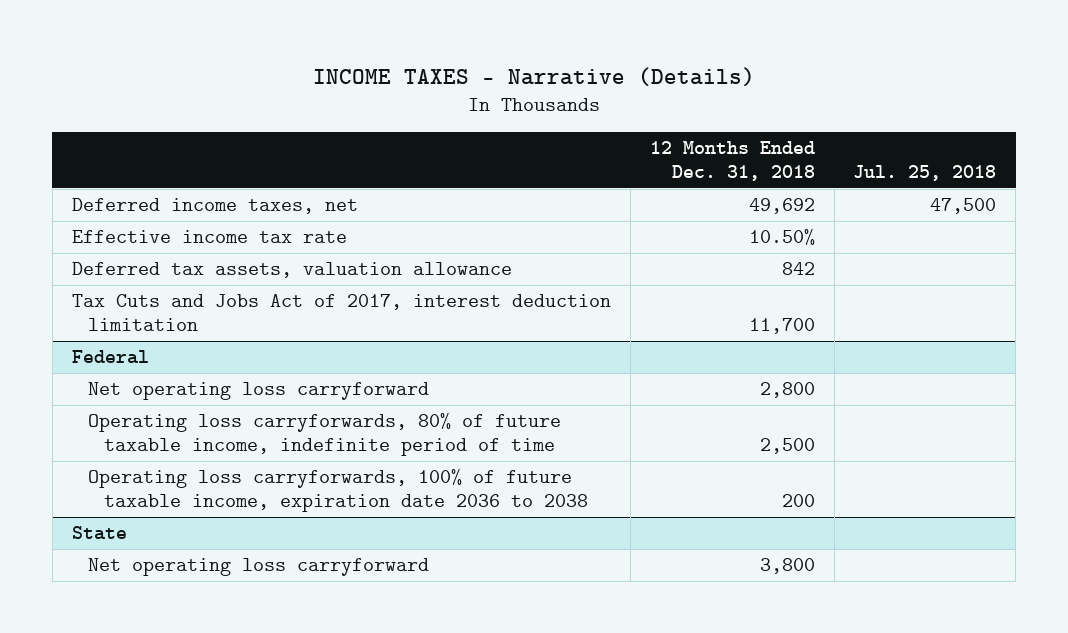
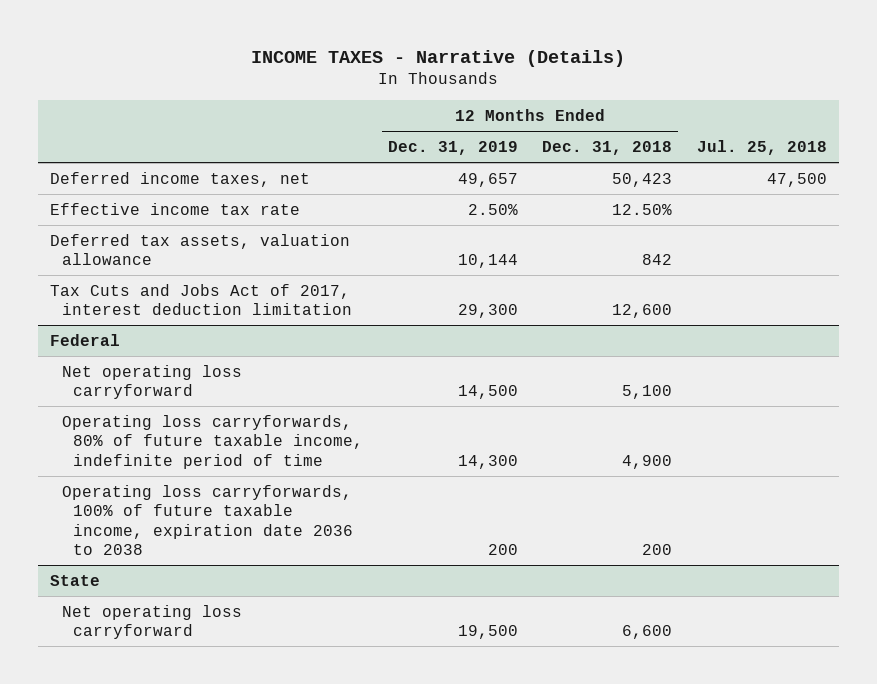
- | 12 Months Ended Dec. 31, 2018 | Jul. 25, 2018
+ | 12 Months Ended Dec. 31, 2019 | 12 Months Ended Dec. 31, 2018 | Jul. 25, 2018
- Deferred income taxes, net | 49,692 | 47,500
- Effective income tax rate | 10.50% |
+ Deferred income taxes, net | 49,657 | 50,423 | 47,500
+ Effective income tax rate | 2.50% | 12.50% |
- Tax Cuts and Jobs Act of 2017, interest deduction limitation | 11,700 |
+ Tax Cuts and Jobs Act of 2017, interest deduction limitation | 29,300 | 12,600 |
@ Federal
- Net operating loss carryforward | 2,800 |
- Operating loss carryforwards, 80% of future taxable income, indefinite period of time | 2,500 |
+ Net operating loss carryforward | 14,500 | 5,100 |
+ Operating loss carryforwards, 80% of future taxable income, indefinite period of time | 14,300 | 4,900 |
@ State
- Net operating loss carryforward | 3,800 |
+ Net operating loss carryforward | 19,500 | 6,600 |

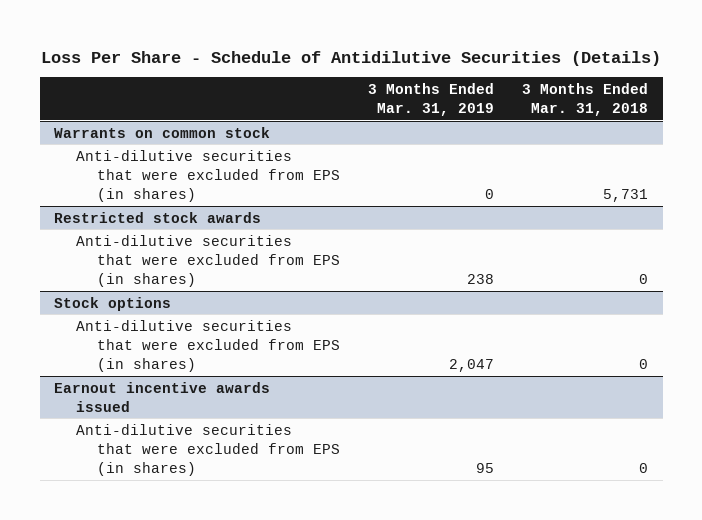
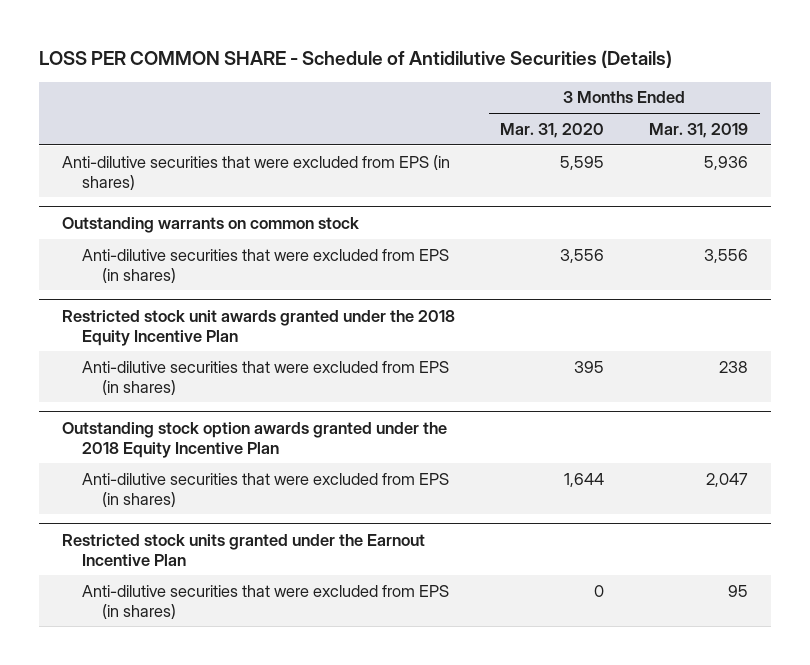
- Loss Per Share - Schedule of Antidilutive Securities (Details)
+ LOSS PER COMMON SHARE - Schedule of Antidilutive Securities (Details)
- | 3 Months Ended Mar. 31, 2019 | 3 Months Ended Mar. 31, 2018
+ | 3 Months Ended Mar. 31, 2020 | 3 Months Ended Mar. 31, 2019
- Warrants on common stock
- Anti-dilutive securities that were excluded from EPS (in shares) | 0 | 5,731
- Restricted stock awards
+ Anti-dilutive securities that were excluded from EPS (in shares) | 5,595 | 5,936
+ Outstanding warrants on common stock
+ Anti-dilutive securities that were excluded from EPS (in shares) | 3,556 | 3,556
+ Restricted stock unit awards granted under the 2018 Equity Incentive Plan
- Stock options
+ Outstanding stock option awards granted under the 2018 Equity Incentive Plan
- Earnout incentive awards issued
+ Restricted stock units granted under the Earnout Incentive Plan

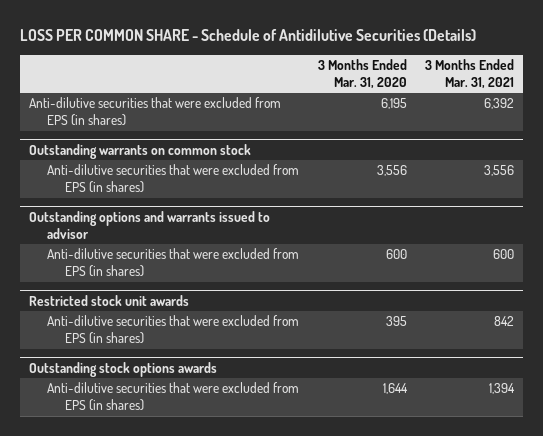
- | 3 Months Ended Mar. 31, 2020 | 3 Months Ended Mar. 31, 2019
+ | 3 Months Ended Mar. 31, 2020 | 3 Months Ended Mar. 31, 2021
- Anti-dilutive securities that were excluded from EPS (in shares) | 5,595 | 5,936
+ Anti-dilutive securities that were excluded from EPS (in shares) | 6,195 | 6,392
- Restricted stock unit awards granted under the 2018 Equity Incentive Plan
+ Outstanding options and warrants issued to advisor
+ Anti-dilutive securities that were excluded from EPS (in shares) | 600 | 600
+ Restricted stock unit awards
- Outstanding stock option awards granted under the 2018 Equity Incentive Plan
+ Outstanding stock options awards
- Restricted stock units granted under the Earnout Incentive Plan
- Anti-dilutive securities that were excluded from EPS (in shares) | 0 | 95

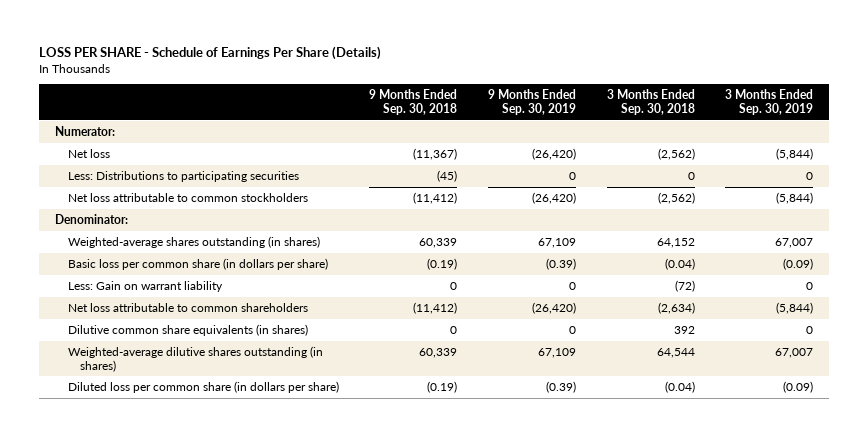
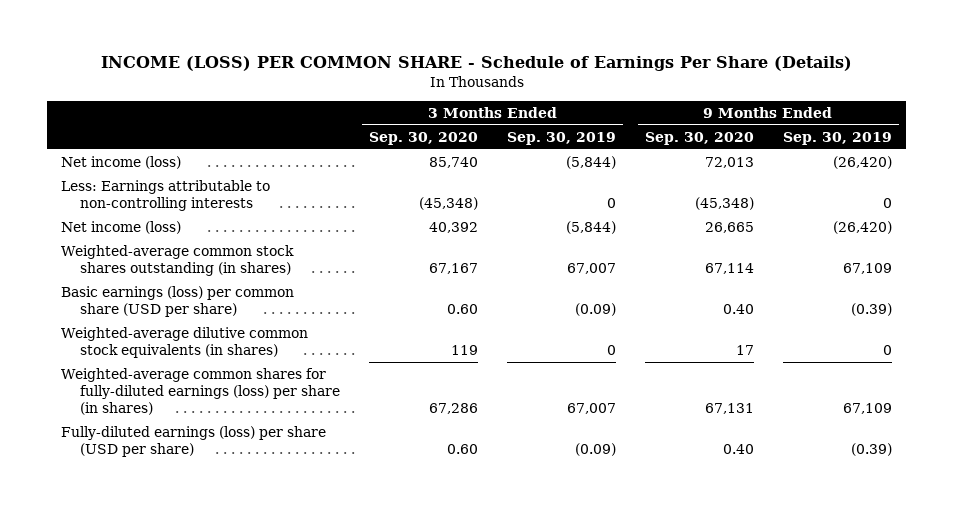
- LOSS PER SHARE - Schedule of Earnings Per Share (Details)
+ INCOME (LOSS) PER COMMON SHARE - Schedule of Earnings Per Share (Details)
- | 9 Months Ended Sep. 30, 2018 | 9 Months Ended Sep. 30, 2019 | 3 Months Ended Sep. 30, 2018 | 3 Months Ended Sep. 30, 2019
+ | 3 Months Ended Sep. 30, 2020 | 3 Months Ended Sep. 30, 2019 | 9 Months Ended Sep. 30, 2020 | 9 Months Ended Sep. 30, 2019
- Numerator:
- Net loss | (11,367) | (26,420) | (2,562) | (5,844)
- Less: Distributions to participating securities | (45) | 0 | 0 | 0
- Net loss attributable to common stockholders | (11,412) | (26,420) | (2,562) | (5,844)
- Denominator:
- Weighted-average shares outstanding (in shares) | 60,339 | 67,109 | 64,152 | 67,007
- Basic loss per common share (in dollars per share) | (0.19) | (0.39) | (0.04) | (0.09)
- Less: Gain on warrant liability | 0 | 0 | (72) | 0
- Net loss attributable to common shareholders | (11,412) | (26,420) | (2,634) | (5,844)
- Dilutive common share equivalents (in shares) | 0 | 0 | 392 | 0
- Weighted-average dilutive shares outstanding (in shares) | 60,339 | 67,109 | 64,544 | 67,007
- Diluted loss per common share (in dollars per share) | (0.19) | (0.39) | (0.04) | (0.09)
+ Net income (loss) | 85,740 | (5,844) | 72,013 | (26,420)
+ Less: Earnings attributable to non-controlling interests | (45,348) | 0 | (45,348) | 0
+ Net income (loss) | 40,392 | (5,844) | 26,665 | (26,420)
+ Weighted-average common stock shares outstanding (in shares) | 67,167 | 67,007 | 67,114 | 67,109
+ Basic earnings (loss) per common share (USD per share) | 0.60 | (0.09) | 0.40 | (0.39)
+ Weighted-average dilutive common stock equivalents (in shares) | 119 | 0 | 17 | 0
+ Weighted-average common shares for fully-diluted earnings (loss) per share (in shares) | 67,286 | 67,007 | 67,131 | 67,109
+ Fully-diluted earnings (loss) per share (USD per share) | 0.60 | (0.09) | 0.40 | (0.39)

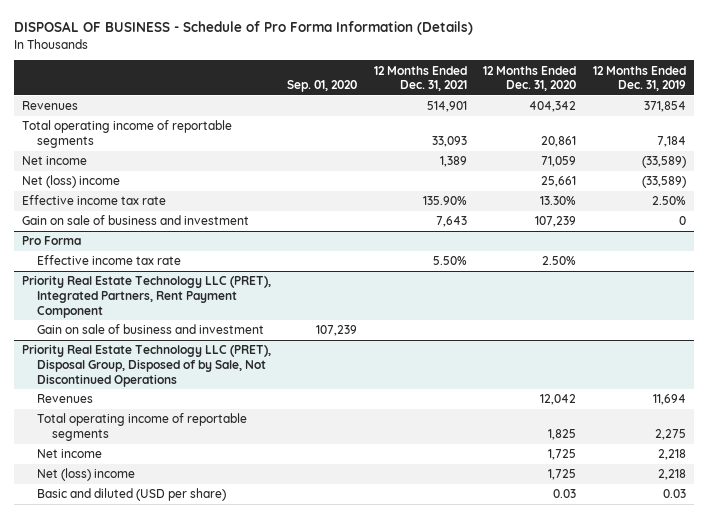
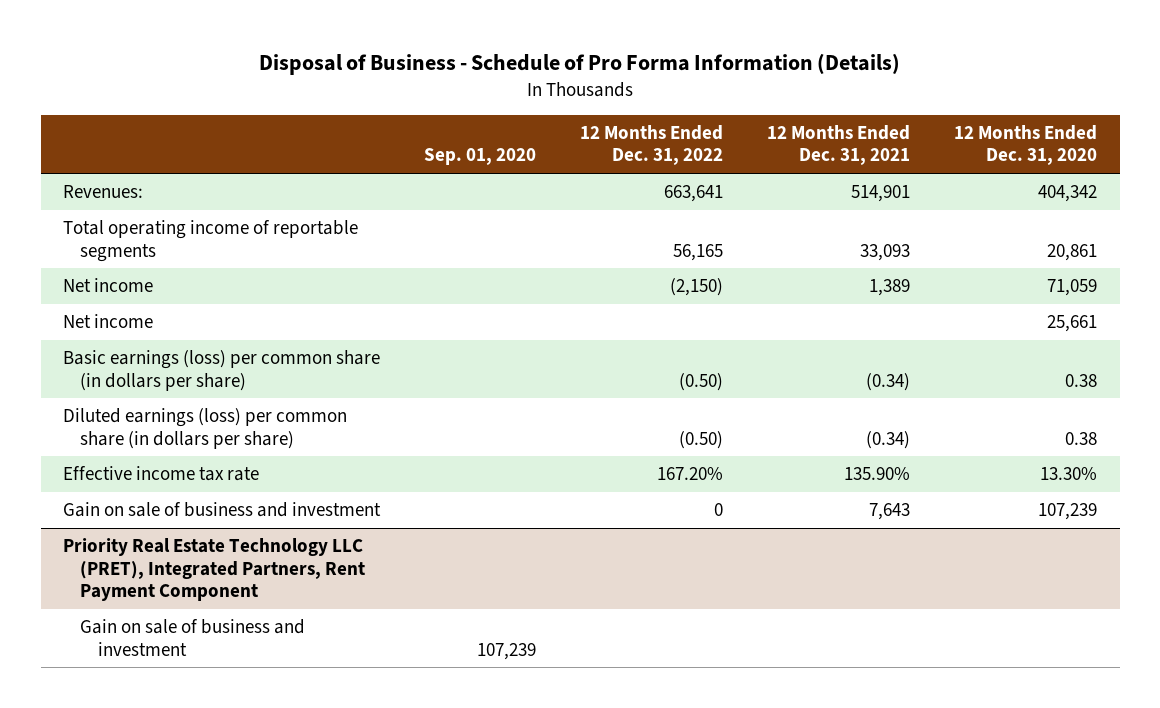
- DISPOSAL OF BUSINESS - Schedule of Pro Forma Information (Details)
+ Disposal of Business - Schedule of Pro Forma Information (Details)
- | Sep. 01, 2020 | 12 Months Ended Dec. 31, 2021 | 12 Months Ended Dec. 31, 2020 | 12 Months Ended Dec. 31, 2019
+ | Sep. 01, 2020 | 12 Months Ended Dec. 31, 2022 | 12 Months Ended Dec. 31, 2021 | 12 Months Ended Dec. 31, 2020
- Revenues | | 514,901 | 404,342 | 371,854
+ Revenues: | | 663,641 | 514,901 | 404,342
- Net (loss) income | | | 25,661 | (33,589)
+ Net income | | | | 25,661
+ Basic earnings (loss) per common share (in dollars per share) | | (0.50) | (0.34) | 0.38
+ Diluted earnings (loss) per common share (in dollars per share) | | (0.50) | (0.34) | 0.38
- Pro Forma
- Effective income tax rate | | 5.50% | 2.50% |
- Priority Real Estate Technology LLC (PRET), Disposal Group, Disposed of by Sale, Not Discontinued Operations
- Revenues | | | 12,042 | 11,694
- Total operating income of reportable segments | | | 1,825 | 2,275
- Net income | | | 1,725 | 2,218
- Net (loss) income | | | 1,725 | 2,218
- Basic and diluted (USD per share) | | | 0.03 | 0.03

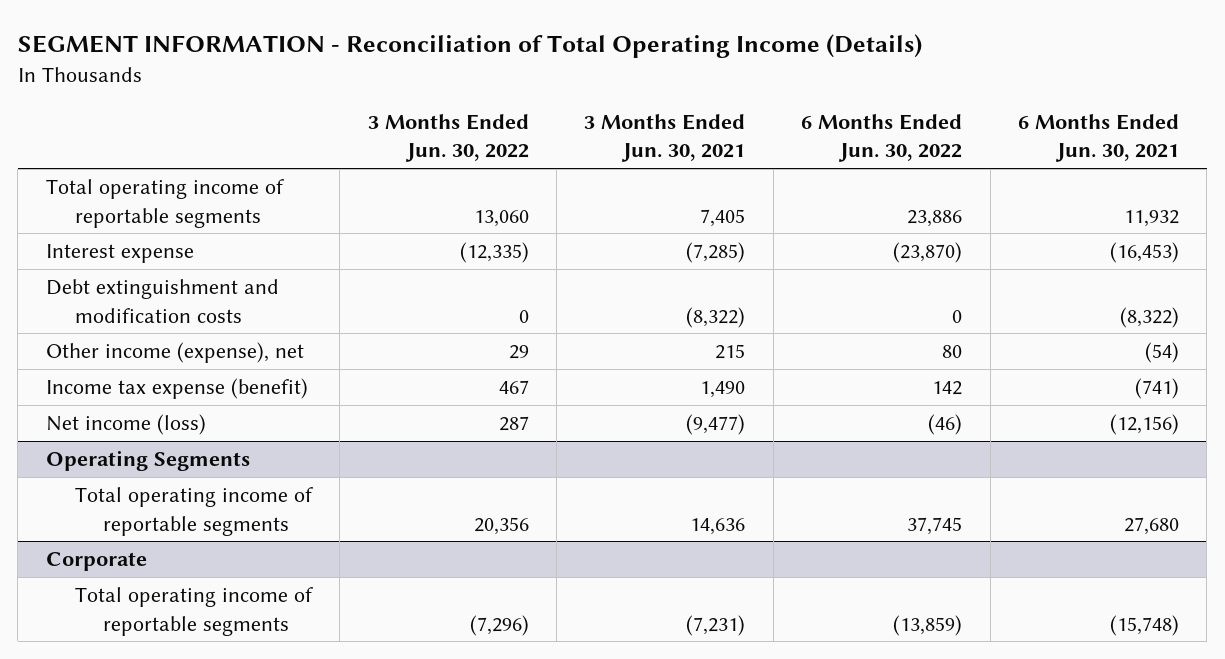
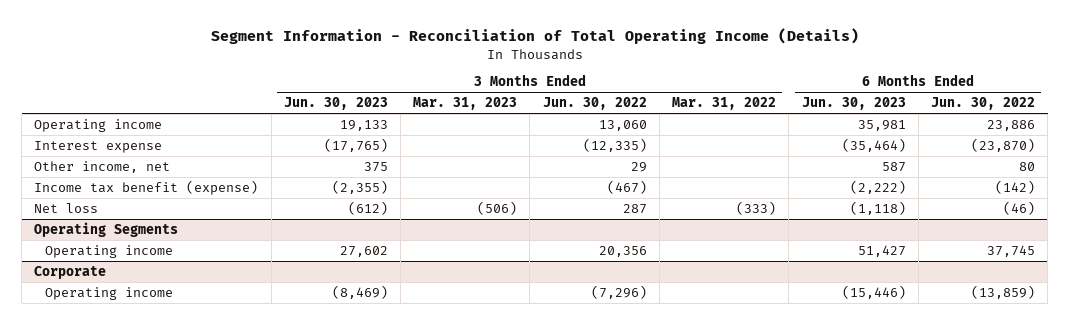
- SEGMENT INFORMATION - Reconciliation of Total Operating Income (Details)
+ Segment Information - Reconciliation of Total Operating Income (Details)
- | 3 Months Ended Jun. 30, 2022 | 3 Months Ended Jun. 30, 2021 | 6 Months Ended Jun. 30, 2022 | 6 Months Ended Jun. 30, 2021
+ | 3 Months Ended Jun. 30, 2023 | 3 Months Ended Mar. 31, 2023 | 3 Months Ended Jun. 30, 2022 | 3 Months Ended Mar. 31, 2022 | 6 Months Ended Jun. 30, 2023 | 6 Months Ended Jun. 30, 2022
- Total operating income of reportable segments | 13,060 | 7,405 | 23,886 | 11,932
+ Operating income | 19,133 | | 13,060 | | 35,981 | 23,886
- Debt extinguishment and modification costs | 0 | (8,322) | 0 | (8,322)
- Other income (expense), net | 29 | 215 | 80 | (54)
- Income tax expense (benefit) | 467 | 1,490 | 142 | (741)
- Net income (loss) | 287 | (9,477) | (46) | (12,156)
+ Other income, net | 375 | | 29 | | 587 | 80
+ Income tax benefit (expense) | (2,355) | | (467) | | (2,222) | (142)
+ Net loss | (612) | (506) | 287 | (333) | (1,118) | (46)
@ Operating Segments
- Total operating income of reportable segments | 20,356 | 14,636 | 37,745 | 27,680
+ Operating income | 27,602 | | 20,356 | | 51,427 | 37,745
@ Corporate
- Total operating income of reportable segments | (7,296) | (7,231) | (13,859) | (15,748)
+ Operating income | (8,469) | | (7,296) | | (15,446) | (13,859)

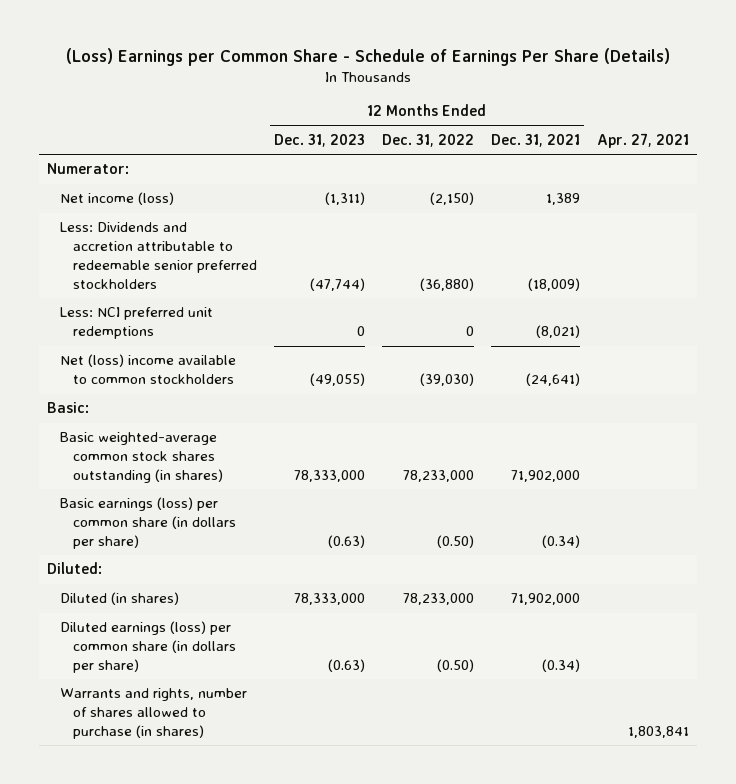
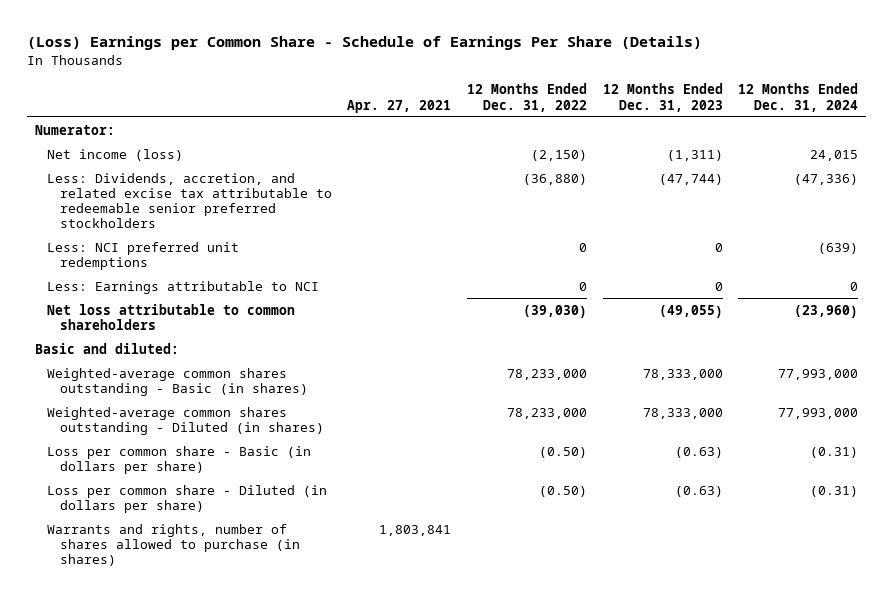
- | 12 Months Ended Dec. 31, 2023 | 12 Months Ended Dec. 31, 2022 | 12 Months Ended Dec. 31, 2021 | Apr. 27, 2021
+ | Apr. 27, 2021 | 12 Months Ended Dec. 31, 2022 | 12 Months Ended Dec. 31, 2023 | 12 Months Ended Dec. 31, 2024
- Less: Dividends and accretion attributable to redeemable senior preferred stockholders | (47,744) | (36,880) | (18,009) |
+ Less: Dividends, accretion, and related excise tax attributable to redeemable senior preferred stockholders | | (36,880) | (47,744) | (47,336)
- Net (loss) income available to common stockholders | (49,055) | (39,030) | (24,641) |
- Basic:
- Basic weighted-average common stock shares outstanding (in shares) | 78,333,000 | 78,233,000 | 71,902,000 |
- Basic earnings (loss) per common share (in dollars per share) | (0.63) | (0.50) | (0.34) |
- Diluted:
- Diluted (in shares) | 78,333,000 | 78,233,000 | 71,902,000 |
- Diluted earnings (loss) per common share (in dollars per share) | (0.63) | (0.50) | (0.34) |
+ Less: Earnings attributable to NCI | | 0 | 0 | 0
+ Net loss attributable to common shareholders | | (39,030) | (49,055) | (23,960)
+ Basic and diluted:
+ Weighted-average common shares outstanding - Basic (in shares) | | 78,233,000 | 78,333,000 | 77,993,000
+ Weighted-average common shares outstanding - Diluted (in shares) | | 78,233,000 | 78,333,000 | 77,993,000
+ Loss per common share - Basic (in dollars per share) | | (0.50) | (0.63) | (0.31)
+ Loss per common share - Diluted (in dollars per share) | | (0.50) | (0.63) | (0.31)

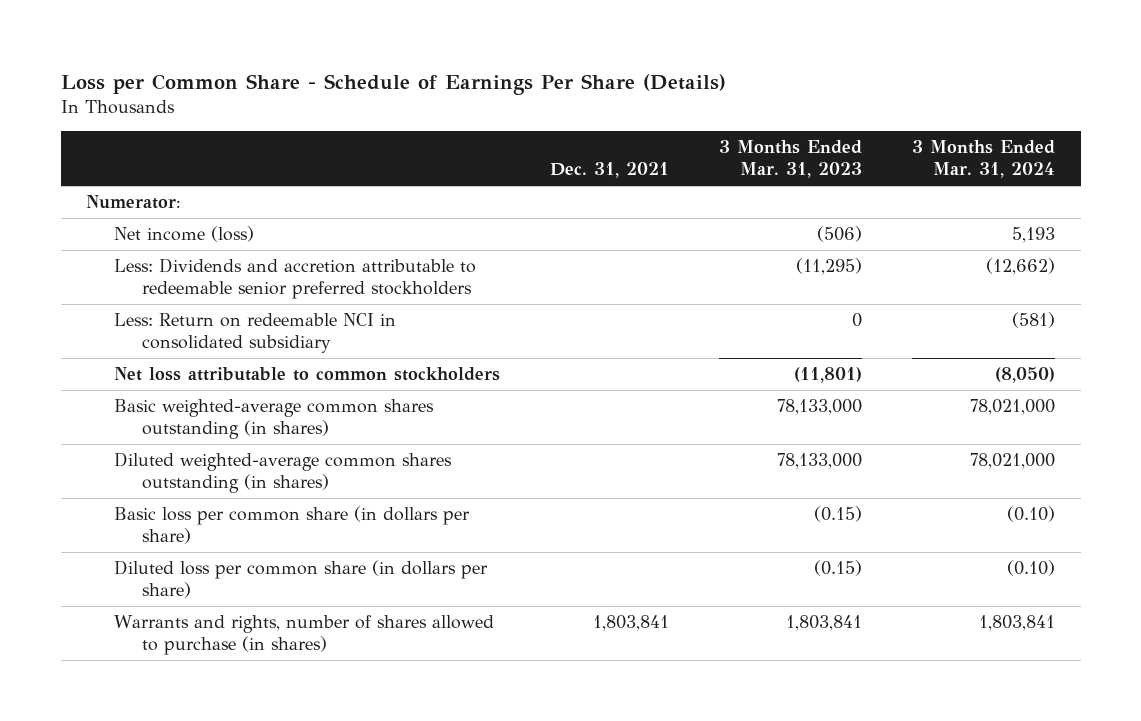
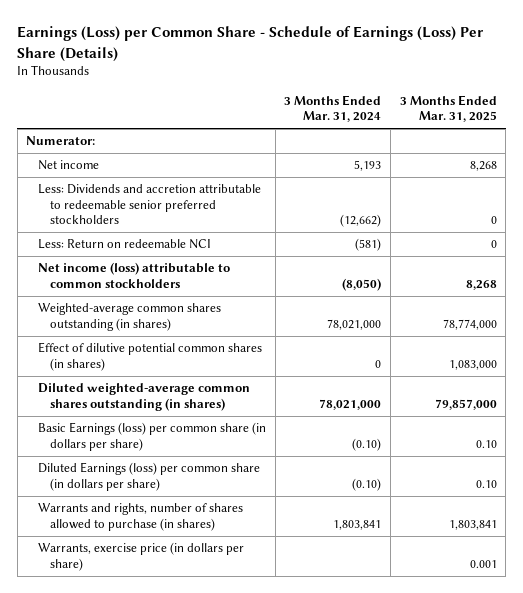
- Loss per Common Share - Schedule of Earnings Per Share (Details)
+ Earnings (Loss) per Common Share - Schedule of Earnings (Loss) Per Share (Details)
- | Dec. 31, 2021 | 3 Months Ended Mar. 31, 2023 | 3 Months Ended Mar. 31, 2024
+ | 3 Months Ended Mar. 31, 2024 | 3 Months Ended Mar. 31, 2025
- Net income (loss) | | (506) | 5,193
+ Net income | 5,193 | 8,268
- Less: Return on redeemable NCI in consolidated subsidiary | | 0 | (581)
- Net loss attributable to common stockholders | | (11,801) | (8,050)
- Basic weighted-average common shares outstanding (in shares) | | 78,133,000 | 78,021,000
+ Less: Return on redeemable NCI | (581) | 0
+ Net income (loss) attributable to common stockholders | (8,050) | 8,268
+ Weighted-average common shares outstanding (in shares) | 78,021,000 | 78,774,000
+ Effect of dilutive potential common shares (in shares) | 0 | 1,083,000
- Basic loss per common share (in dollars per share) | | (0.15) | (0.10)
- Diluted loss per common share (in dollars per share) | | (0.15) | (0.10)
+ Basic Earnings (loss) per common share (in dollars per share) | (0.10) | 0.10
+ Diluted Earnings (loss) per common share (in dollars per share) | (0.10) | 0.10
+ Warrants, exercise price (in dollars per share) | | 0.001

